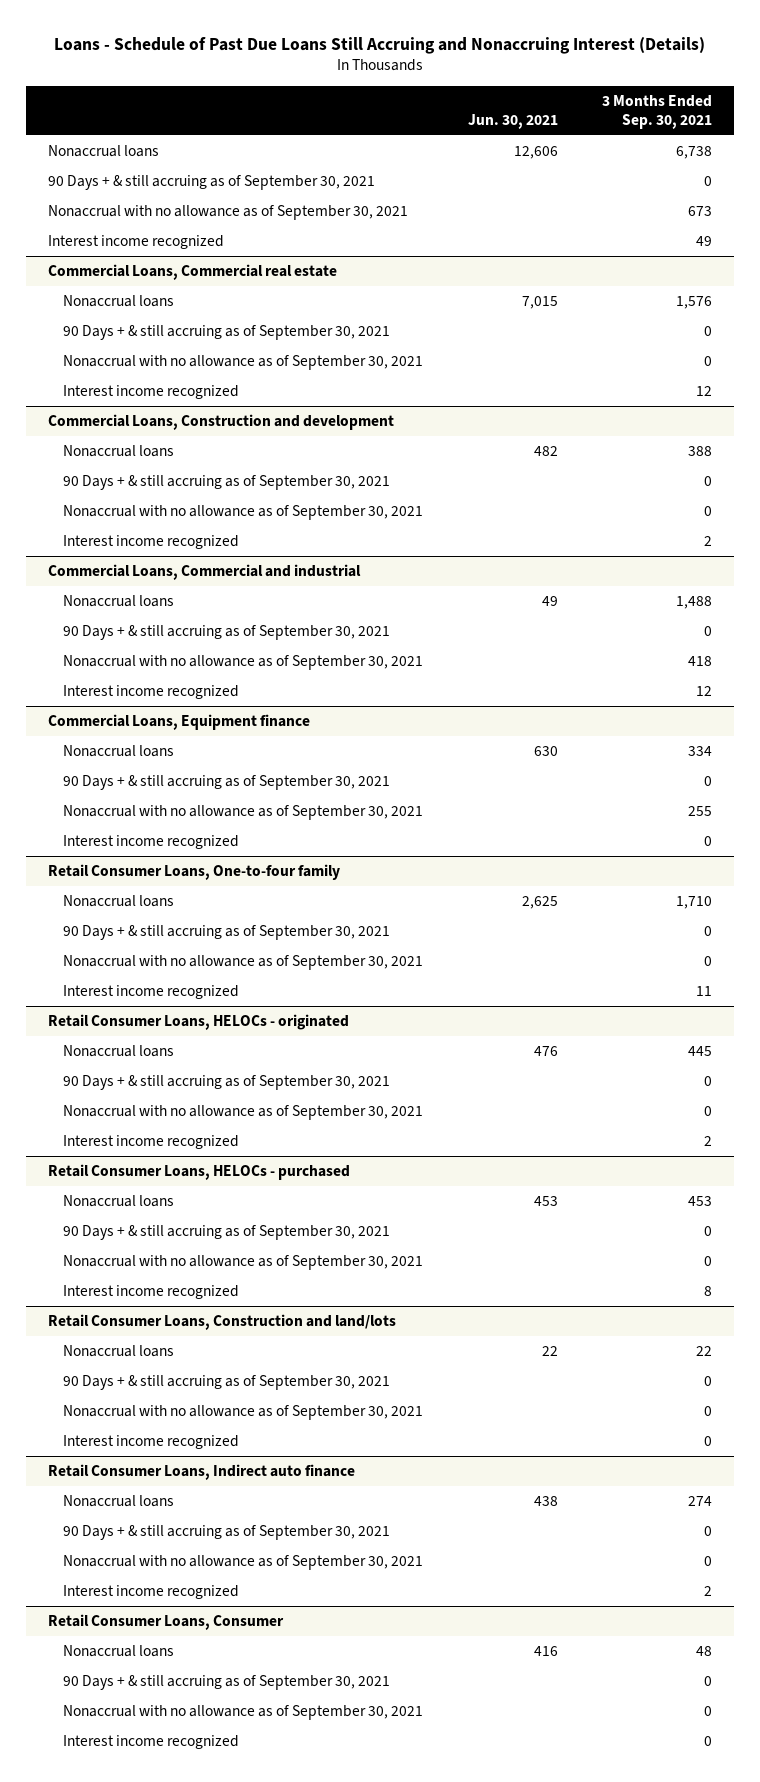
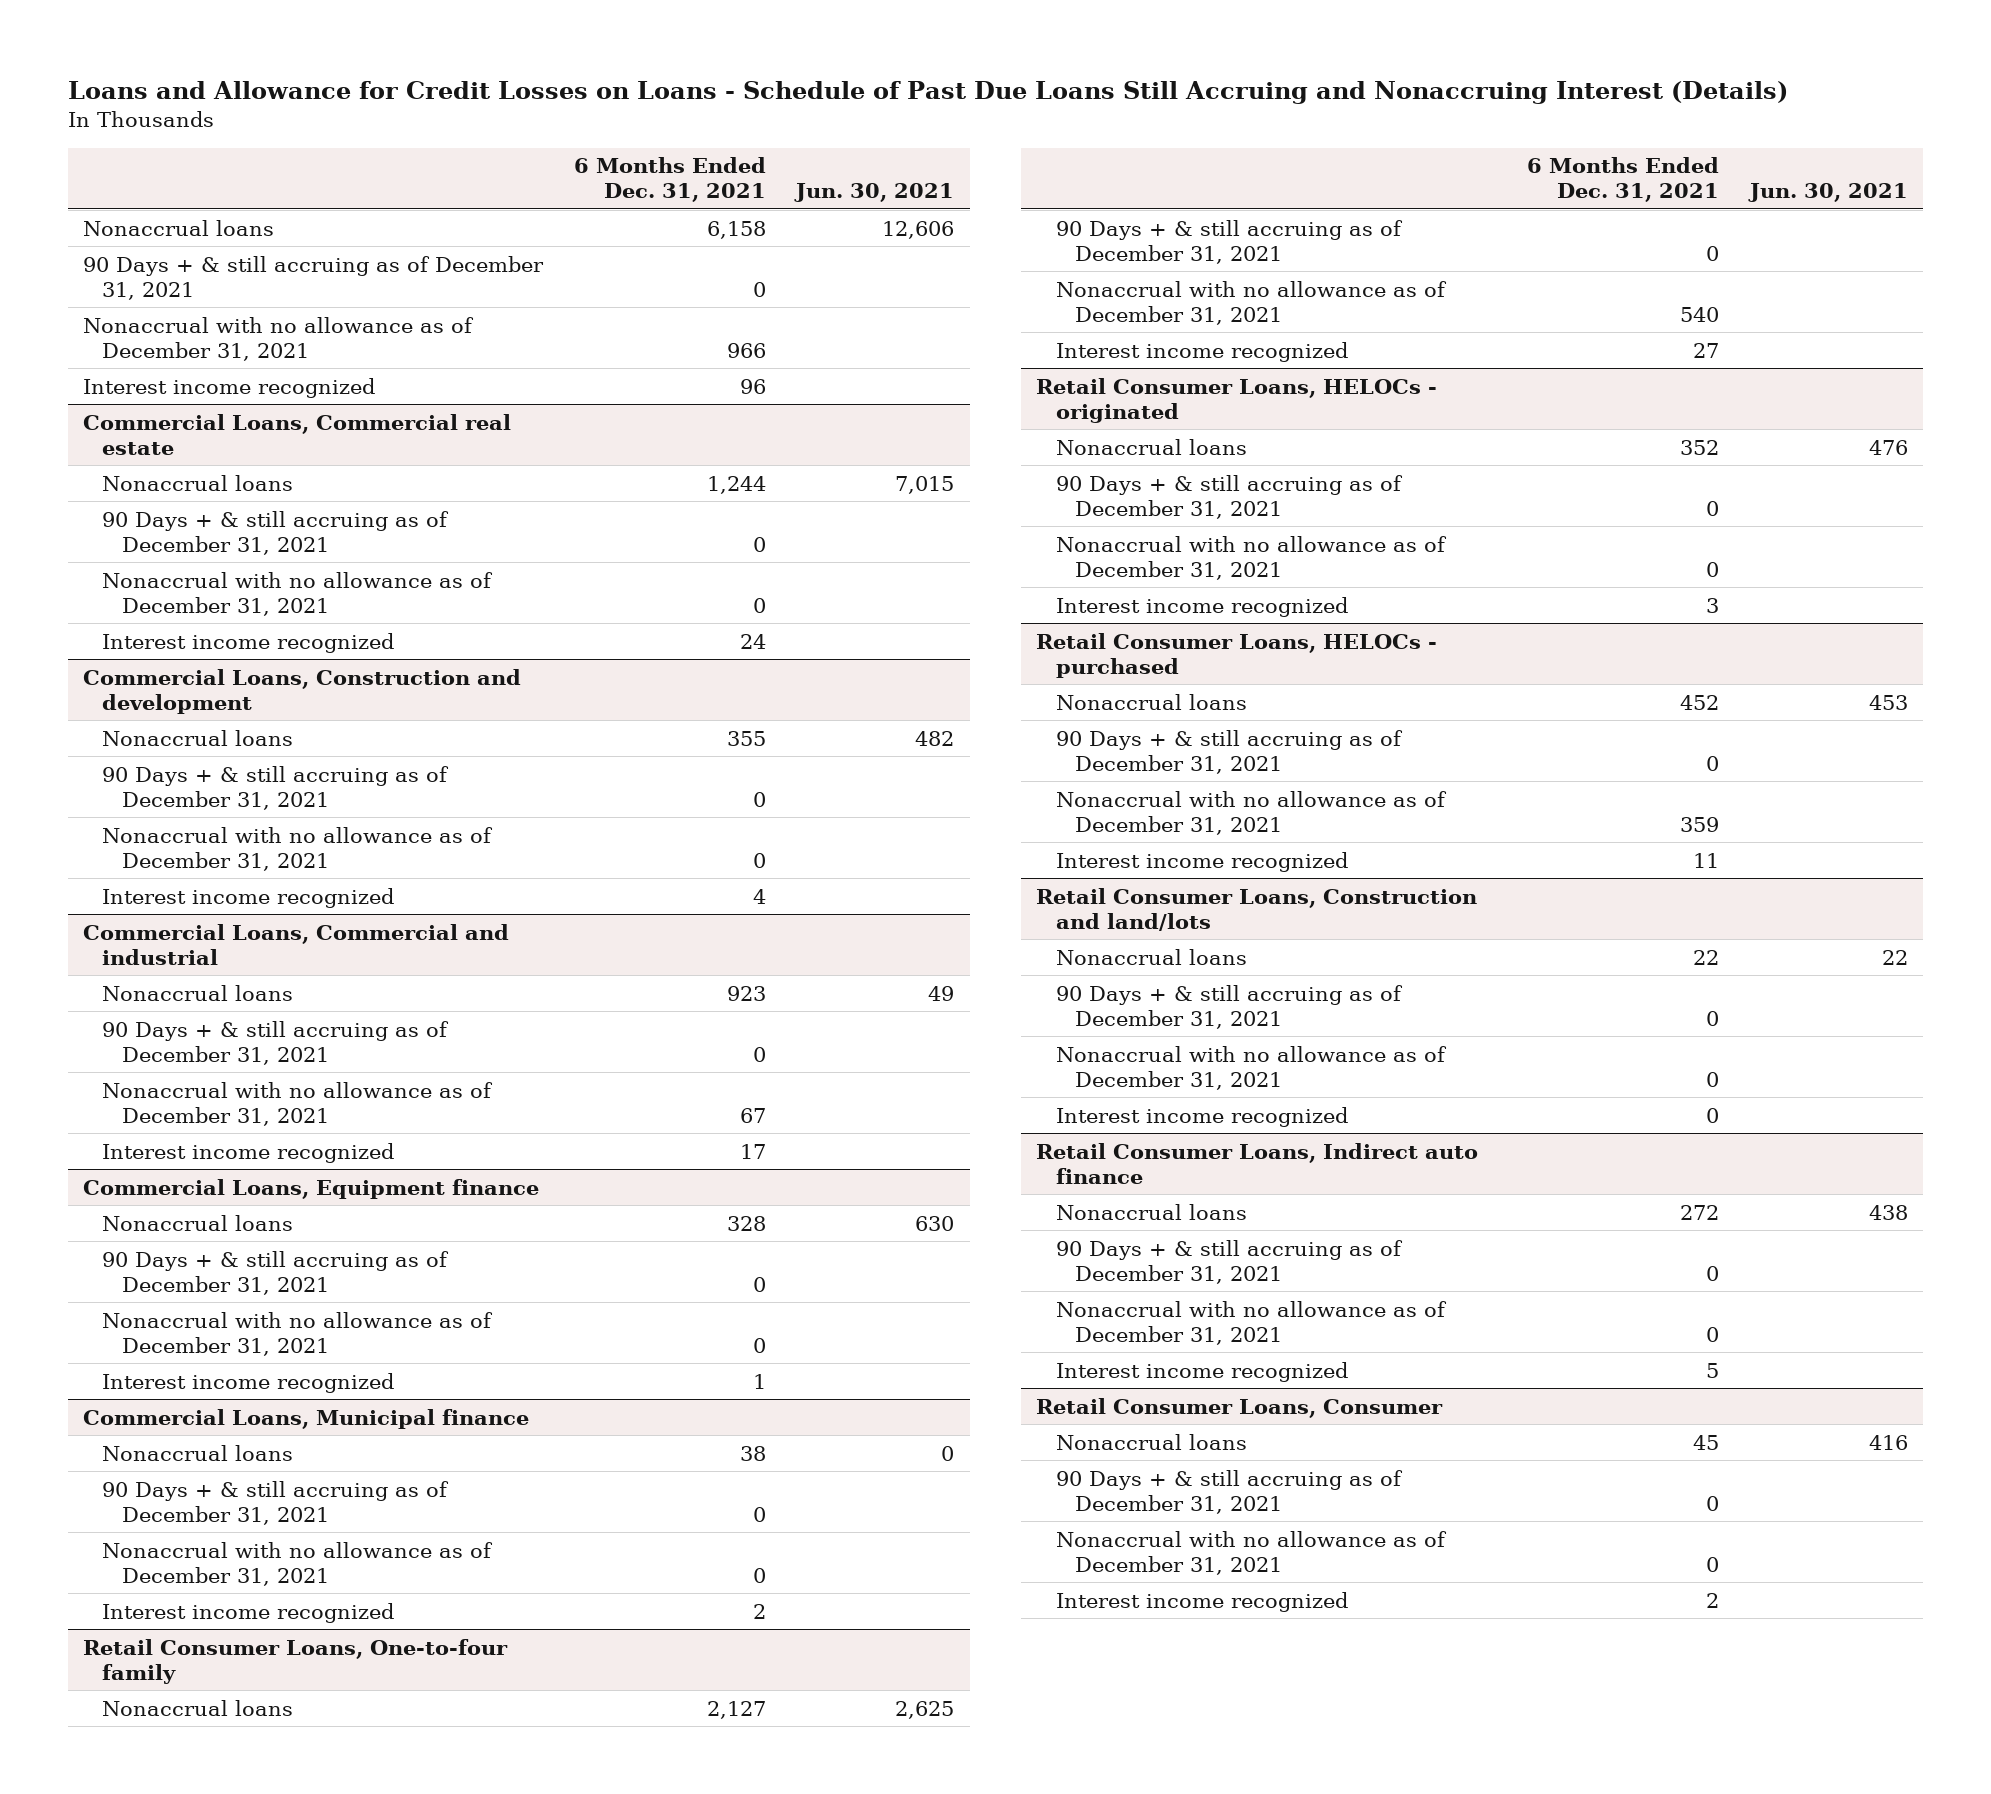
- Loans - Schedule of Past Due Loans Still Accruing and Nonaccruing Interest (Details)
+ Loans and Allowance for Credit Losses on Loans - Schedule of Past Due Loans Still Accruing and Nonaccruing Interest (Details)
- | Jun. 30, 2021 | 3 Months Ended Sep. 30, 2021
+ | 6 Months Ended Dec. 31, 2021 | Jun. 30, 2021
- 90 Days + & still accruing as of September 30, 2021 | | 0
- Nonaccrual with no allowance as of September 30, 2021 | | 673
+ 90 Days + & still accruing as of December 31, 2021 | 0 |
+ Nonaccrual with no allowance as of December 31, 2021 | 966 |
@ Commercial Loans, Commercial real estate
- 90 Days + & still accruing as of September 30, 2021 | | 0
- Nonaccrual with no allowance as of September 30, 2021 | | 0
+ 90 Days + & still accruing as of December 31, 2021 | 0 |
+ Nonaccrual with no allowance as of December 31, 2021 | 0 |
@ Commercial Loans, Construction and development
- 90 Days + & still accruing as of September 30, 2021 | | 0
- Nonaccrual with no allowance as of September 30, 2021 | | 0
+ 90 Days + & still accruing as of December 31, 2021 | 0 |
+ Nonaccrual with no allowance as of December 31, 2021 | 0 |
@ Commercial Loans, Commercial and industrial
- 90 Days + & still accruing as of September 30, 2021 | | 0
- Nonaccrual with no allowance as of September 30, 2021 | | 418
+ 90 Days + & still accruing as of December 31, 2021 | 0 |
+ Nonaccrual with no allowance as of December 31, 2021 | 67 |
@ Commercial Loans, Equipment finance
- 90 Days + & still accruing as of September 30, 2021 | | 0
- Nonaccrual with no allowance as of September 30, 2021 | | 255
+ 90 Days + & still accruing as of December 31, 2021 | 0 |
+ Nonaccrual with no allowance as of December 31, 2021 | 0 |
+ Commercial Loans, Municipal finance
+ Nonaccrual loans | 38 | 0
+ 90 Days + & still accruing as of December 31, 2021 | 0 |
+ Nonaccrual with no allowance as of December 31, 2021 | 0 |
+ Interest income recognized | 2 |
@ Retail Consumer Loans, One-to-four family
- 90 Days + & still accruing as of September 30, 2021 | | 0
- Nonaccrual with no allowance as of September 30, 2021 | | 0
+ 90 Days + & still accruing as of December 31, 2021 | 0 |
+ Nonaccrual with no allowance as of December 31, 2021 | 540 |
@ Retail Consumer Loans, HELOCs - originated
- 90 Days + & still accruing as of September 30, 2021 | | 0
- Nonaccrual with no allowance as of September 30, 2021 | | 0
+ 90 Days + & still accruing as of December 31, 2021 | 0 |
+ Nonaccrual with no allowance as of December 31, 2021 | 0 |
@ Retail Consumer Loans, HELOCs - purchased
- 90 Days + & still accruing as of September 30, 2021 | | 0
- Nonaccrual with no allowance as of September 30, 2021 | | 0
+ 90 Days + & still accruing as of December 31, 2021 | 0 |
+ Nonaccrual with no allowance as of December 31, 2021 | 359 |
@ Retail Consumer Loans, Construction and land/lots
- 90 Days + & still accruing as of September 30, 2021 | | 0
- Nonaccrual with no allowance as of September 30, 2021 | | 0
+ 90 Days + & still accruing as of December 31, 2021 | 0 |
+ Nonaccrual with no allowance as of December 31, 2021 | 0 |
@ Retail Consumer Loans, Indirect auto finance
- 90 Days + & still accruing as of September 30, 2021 | | 0
- Nonaccrual with no allowance as of September 30, 2021 | | 0
+ 90 Days + & still accruing as of December 31, 2021 | 0 |
+ Nonaccrual with no allowance as of December 31, 2021 | 0 |
@ Retail Consumer Loans, Consumer
- 90 Days + & still accruing as of September 30, 2021 | | 0
- Nonaccrual with no allowance as of September 30, 2021 | | 0
+ 90 Days + & still accruing as of December 31, 2021 | 0 |
+ Nonaccrual with no allowance as of December 31, 2021 | 0 |

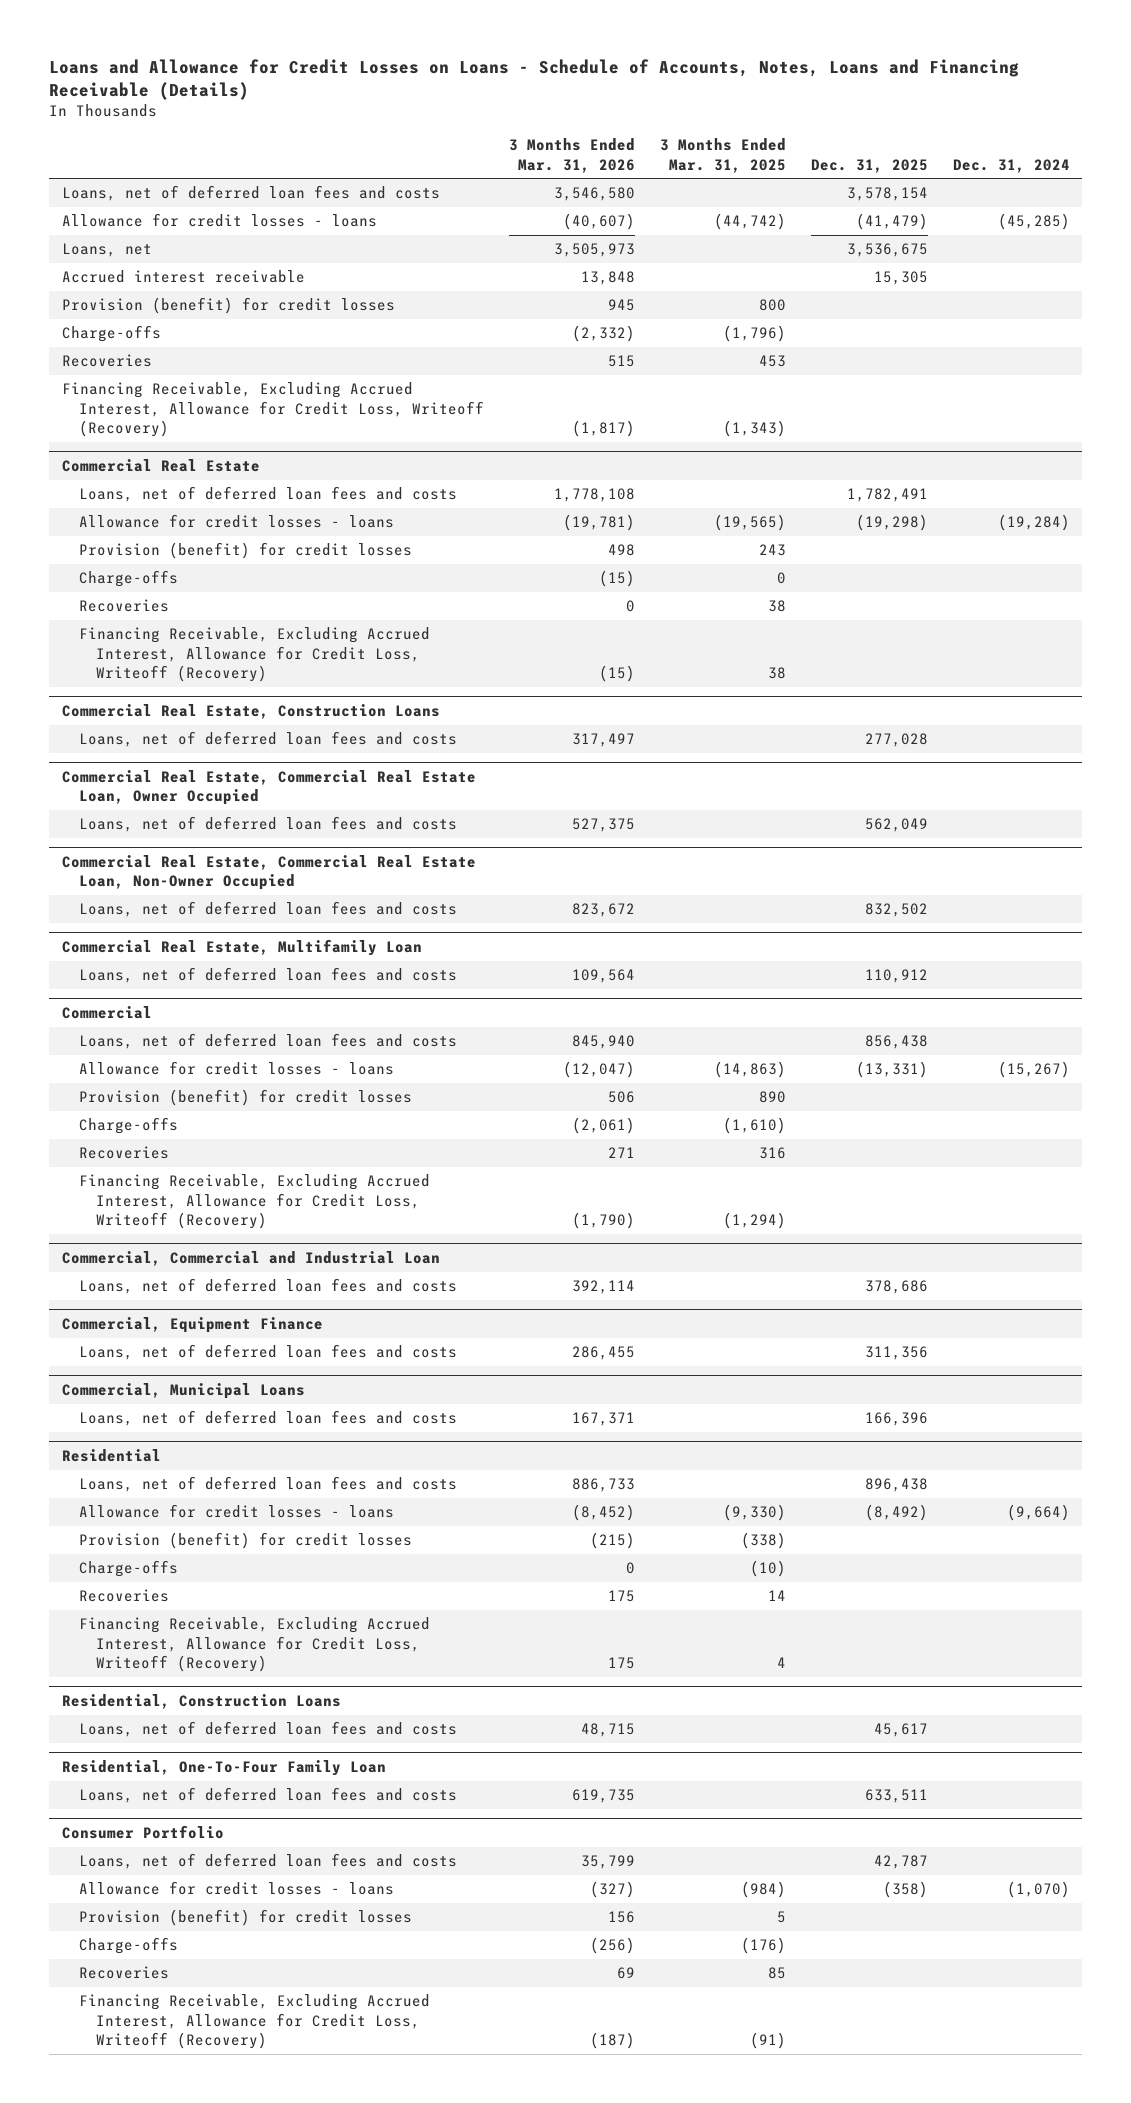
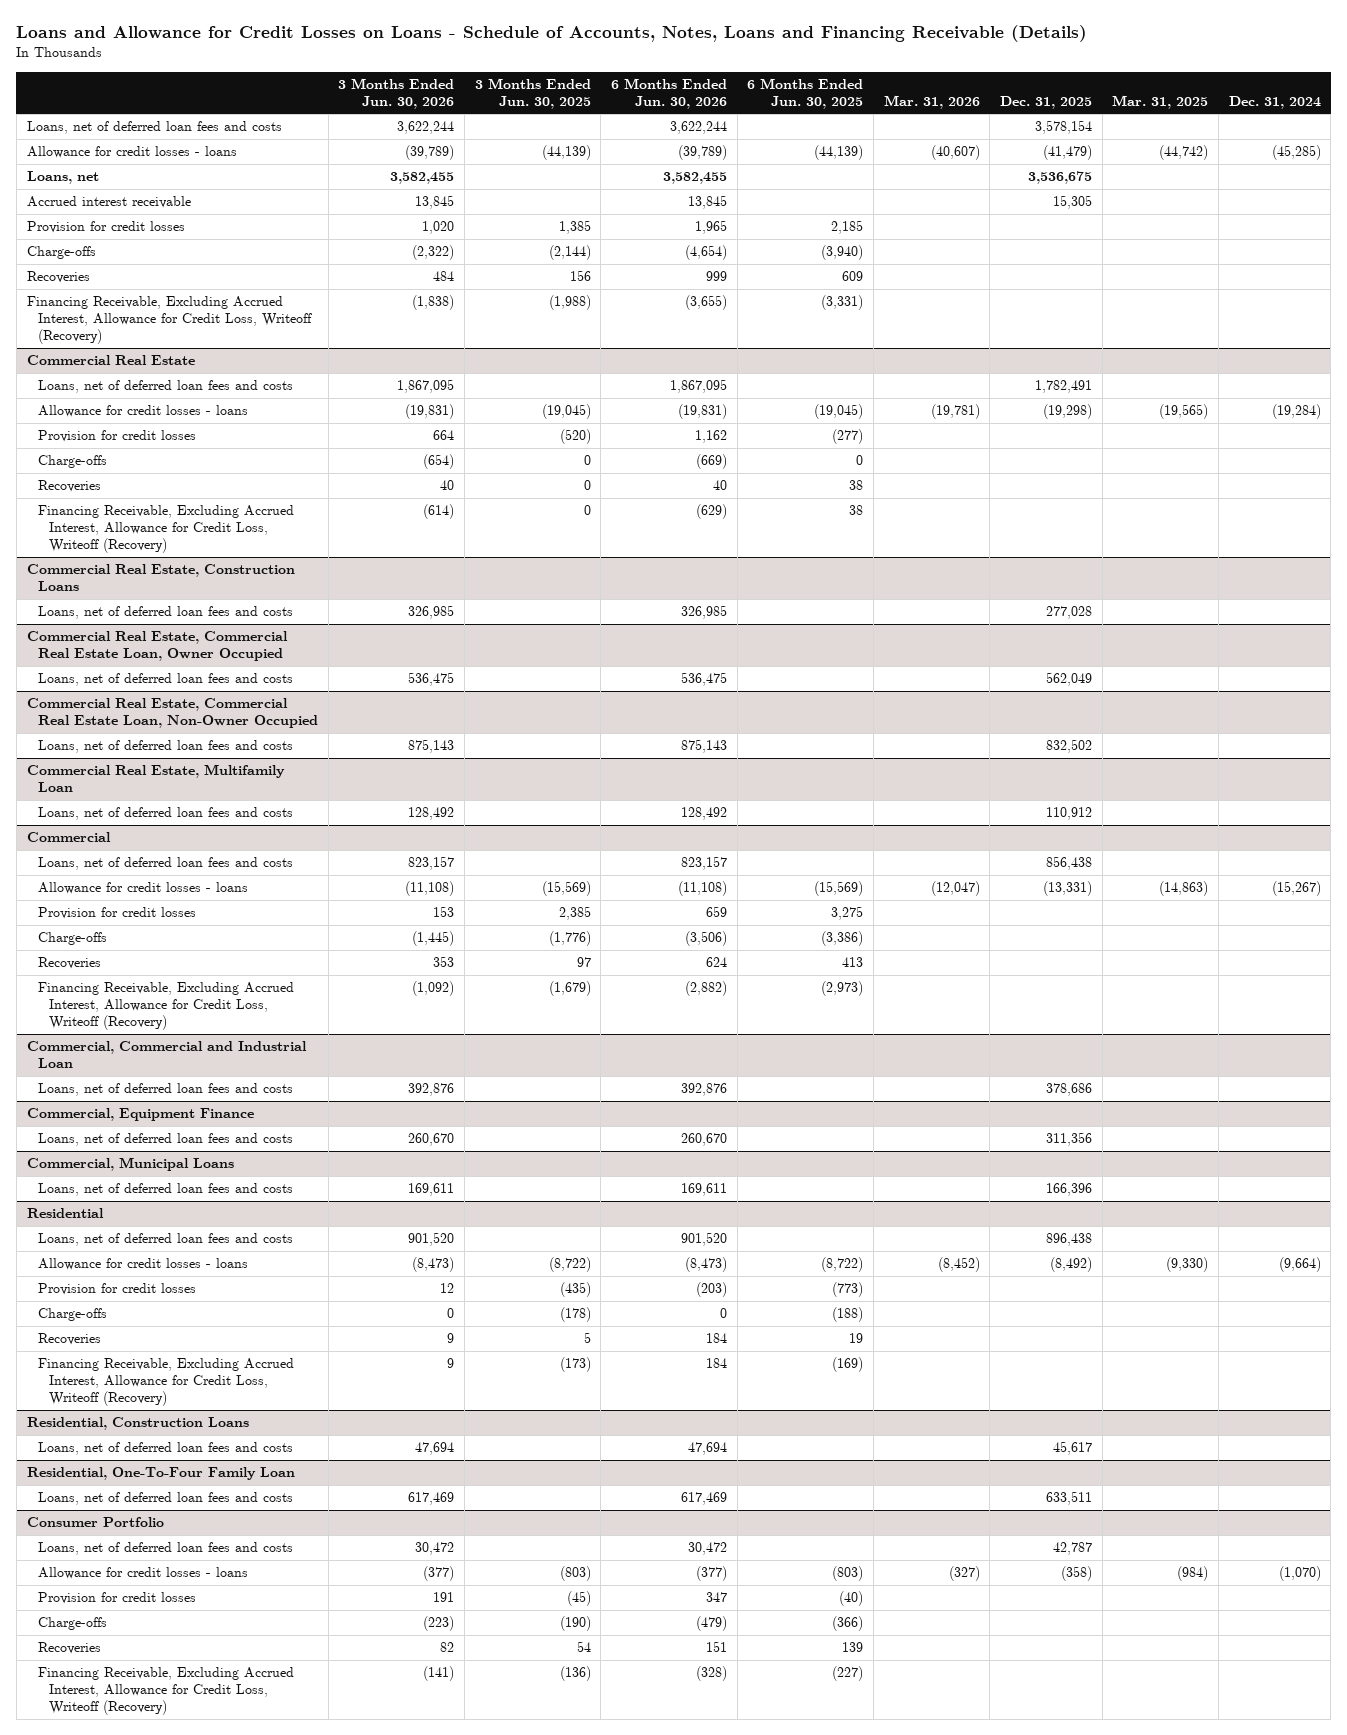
- | 3 Months Ended Mar. 31, 2026 | 3 Months Ended Mar. 31, 2025 | Dec. 31, 2025 | Dec. 31, 2024
+ | 3 Months Ended Jun. 30, 2026 | 3 Months Ended Jun. 30, 2025 | 6 Months Ended Jun. 30, 2026 | 6 Months Ended Jun. 30, 2025 | Mar. 31, 2026 | Dec. 31, 2025 | Mar. 31, 2025 | Dec. 31, 2024
- Provision (benefit) for credit losses | 945 | 800 | |
+ Provision for credit losses | 1,020 | 1,385 | 1,965 | 2,185 | | | |
@ Commercial Real Estate
- Provision (benefit) for credit losses | 498 | 243 | |
+ Provision for credit losses | 664 | (520) | 1,162 | (277) | | | |
@ Commercial
- Provision (benefit) for credit losses | 506 | 890 | |
+ Provision for credit losses | 153 | 2,385 | 659 | 3,275 | | | |
@ Residential
- Provision (benefit) for credit losses | (215) | (338) | |
+ Provision for credit losses | 12 | (435) | (203) | (773) | | | |
@ Consumer Portfolio
- Provision (benefit) for credit losses | 156 | 5 | |
+ Provision for credit losses | 191 | (45) | 347 | (40) | | | |

